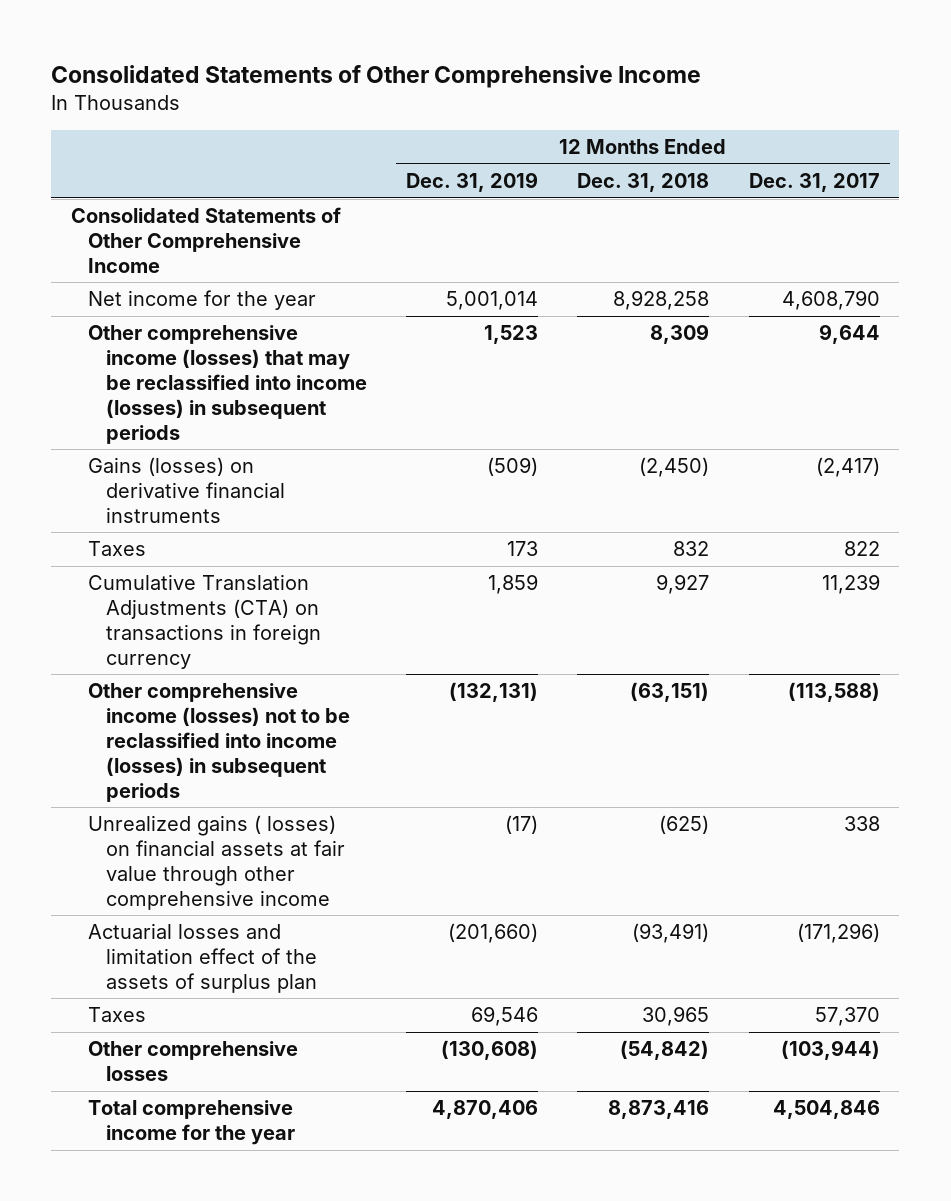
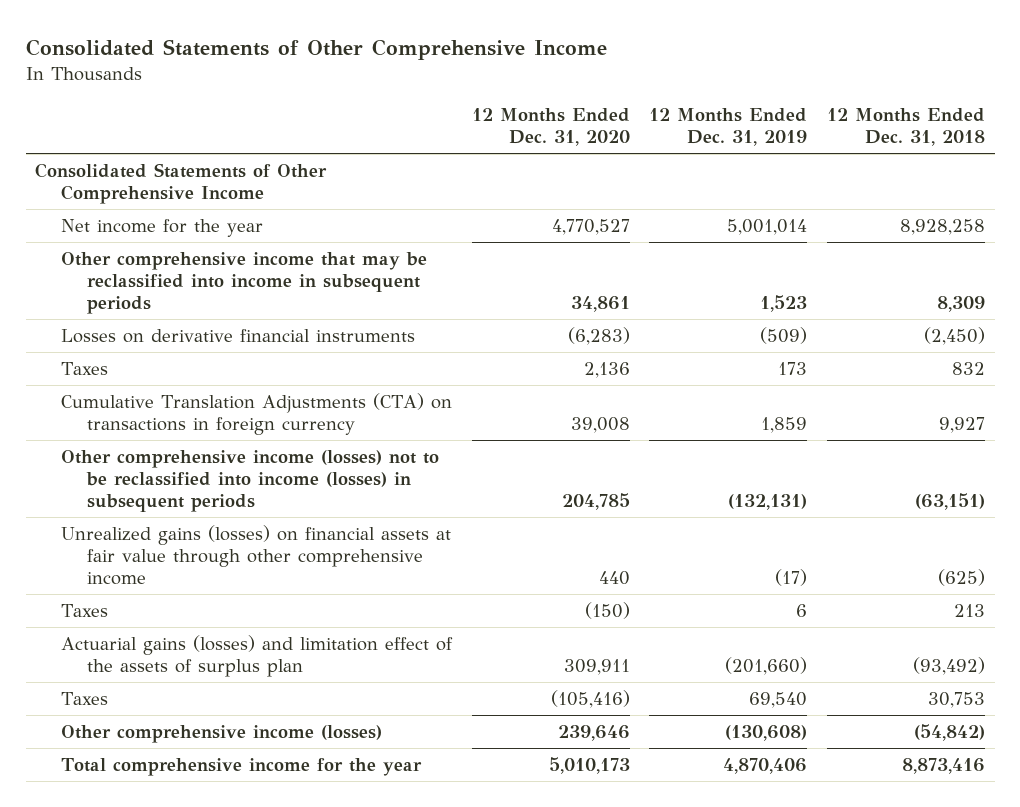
- | 12 Months Ended Dec. 31, 2019 | 12 Months Ended Dec. 31, 2018 | 12 Months Ended Dec. 31, 2017
+ | 12 Months Ended Dec. 31, 2020 | 12 Months Ended Dec. 31, 2019 | 12 Months Ended Dec. 31, 2018
- Other comprehensive income (losses) that may be reclassified into income (losses) in subsequent periods | 1,523 | 8,309 | 9,644
- Gains (losses) on derivative financial instruments | (509) | (2,450) | (2,417)
+ Other comprehensive income that may be reclassified into income in subsequent periods | 34,861 | 1,523 | 8,309
+ Losses on derivative financial instruments | (6,283) | (509) | (2,450)
- Unrealized gains ( losses) on financial assets at fair value through other comprehensive income | (17) | (625) | 338
- Actuarial losses and limitation effect of the assets of surplus plan | (201,660) | (93,491) | (171,296)
- Taxes | 69,546 | 30,965 | 57,370
- Other comprehensive losses | (130,608) | (54,842) | (103,944)
+ Unrealized gains (losses) on financial assets at fair value through other comprehensive income | 440 | (17) | (625)
+ Taxes | (150) | 6 | 213
+ Actuarial gains (losses) and limitation effect of the assets of surplus plan | 309,911 | (201,660) | (93,492)
+ Taxes | (105,416) | 69,540 | 30,753
+ Other comprehensive income (losses) | 239,646 | (130,608) | (54,842)

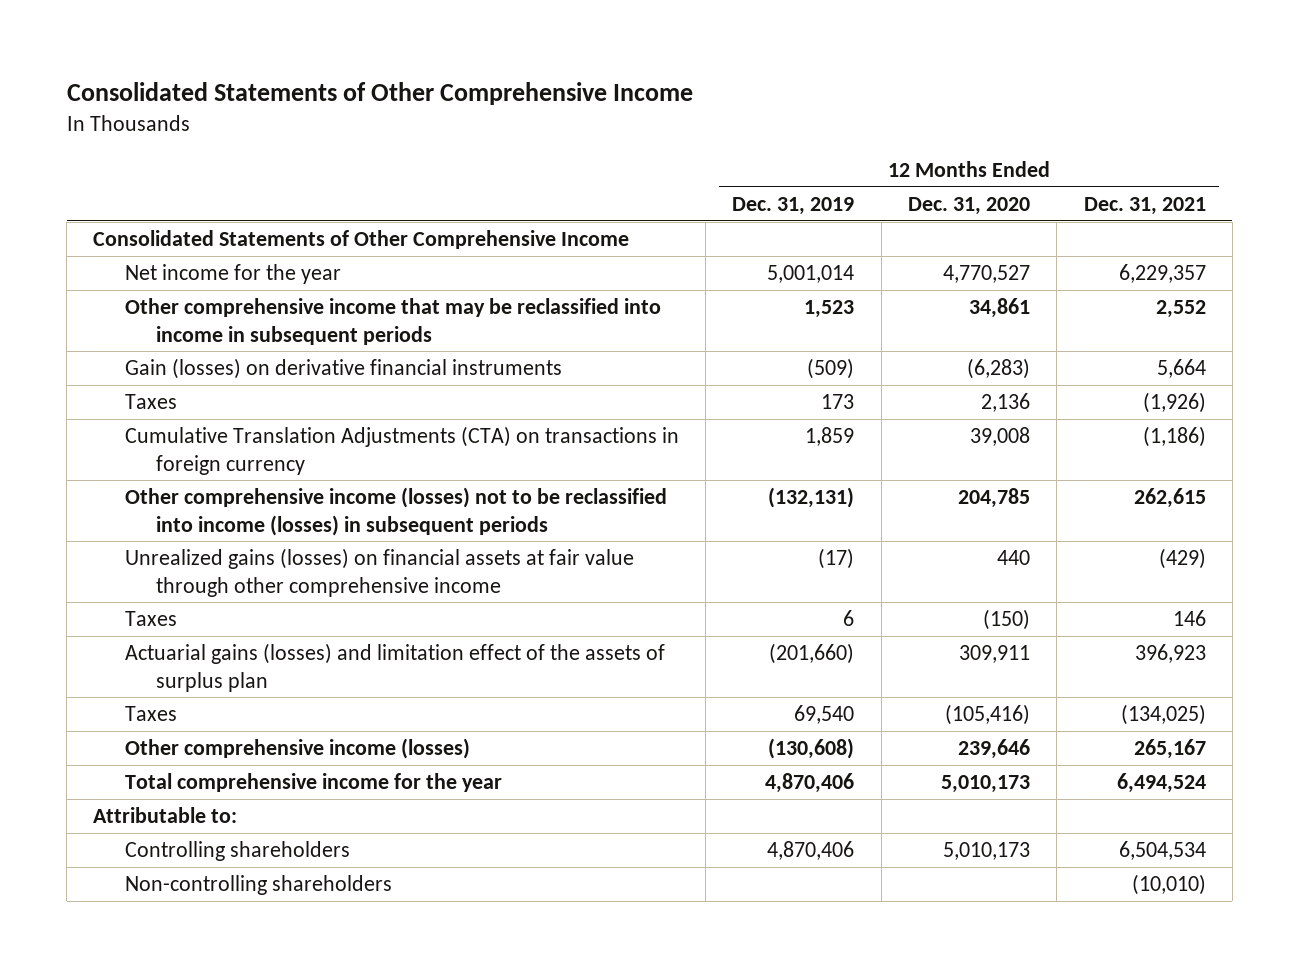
- | 12 Months Ended Dec. 31, 2020 | 12 Months Ended Dec. 31, 2019 | 12 Months Ended Dec. 31, 2018
+ | 12 Months Ended Dec. 31, 2019 | 12 Months Ended Dec. 31, 2020 | 12 Months Ended Dec. 31, 2021
- Losses on derivative financial instruments | (6,283) | (509) | (2,450)
+ Gain (losses) on derivative financial instruments | (509) | (6,283) | 5,664
+ Attributable to:
+ Controlling shareholders | 4,870,406 | 5,010,173 | 6,504,534
+ Non-controlling shareholders | | | (10,010)

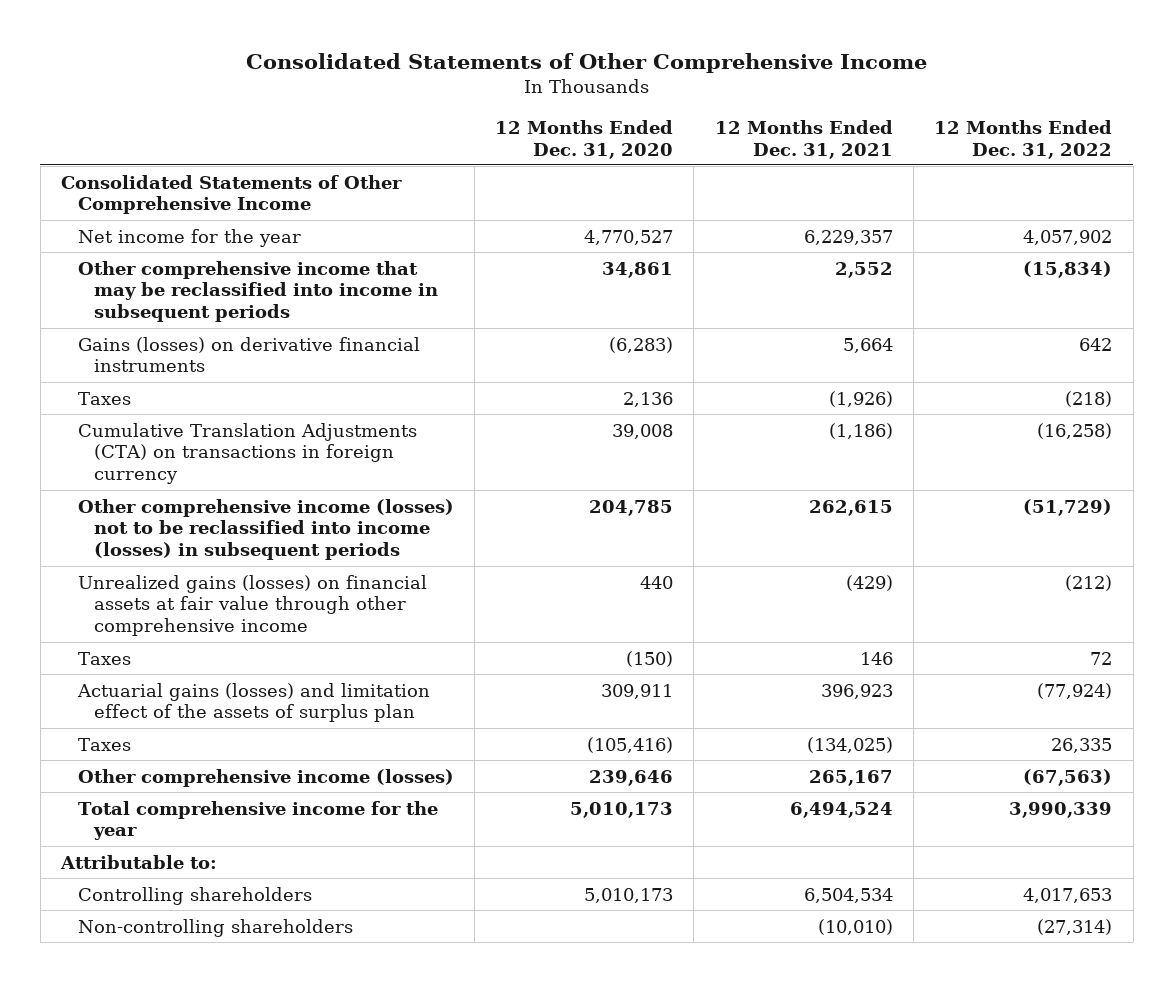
- | 12 Months Ended Dec. 31, 2019 | 12 Months Ended Dec. 31, 2020 | 12 Months Ended Dec. 31, 2021
+ | 12 Months Ended Dec. 31, 2020 | 12 Months Ended Dec. 31, 2021 | 12 Months Ended Dec. 31, 2022
- Gain (losses) on derivative financial instruments | (509) | (6,283) | 5,664
+ Gains (losses) on derivative financial instruments | (6,283) | 5,664 | 642

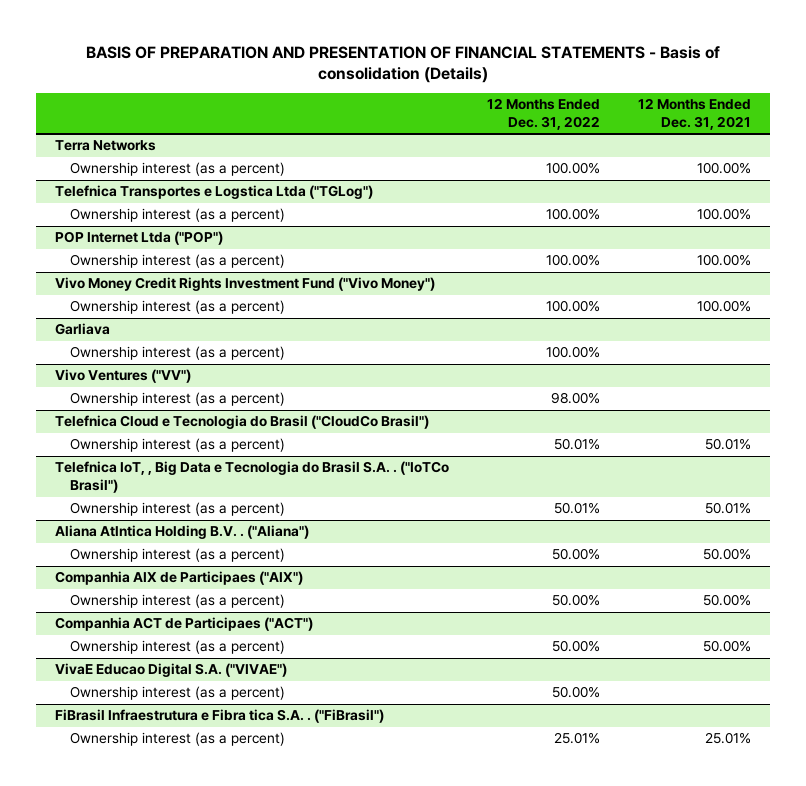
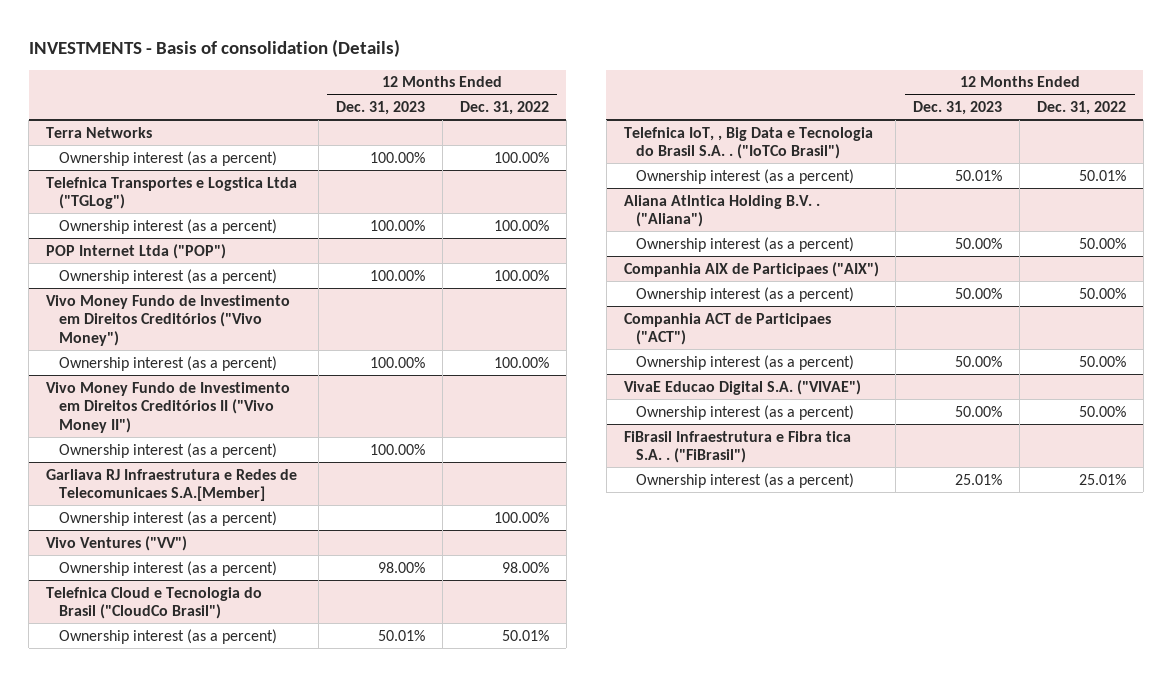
- BASIS OF PREPARATION AND PRESENTATION OF FINANCIAL STATEMENTS - Basis of consolidation (Details)
+ INVESTMENTS - Basis of consolidation (Details)
- | 12 Months Ended Dec. 31, 2022 | 12 Months Ended Dec. 31, 2021
+ | 12 Months Ended Dec. 31, 2023 | 12 Months Ended Dec. 31, 2022
- Vivo Money Credit Rights Investment Fund ("Vivo Money")
+ Vivo Money Fundo de Investimento em Direitos Creditórios ("Vivo Money")
- Garliava
+ Vivo Money Fundo de Investimento em Direitos Creditórios II ("Vivo Money II")
+ Ownership interest (as a percent) | 100.00% |
+ Garliava RJ Infraestrutura e Redes de Telecomunicaes S.A.[Member]

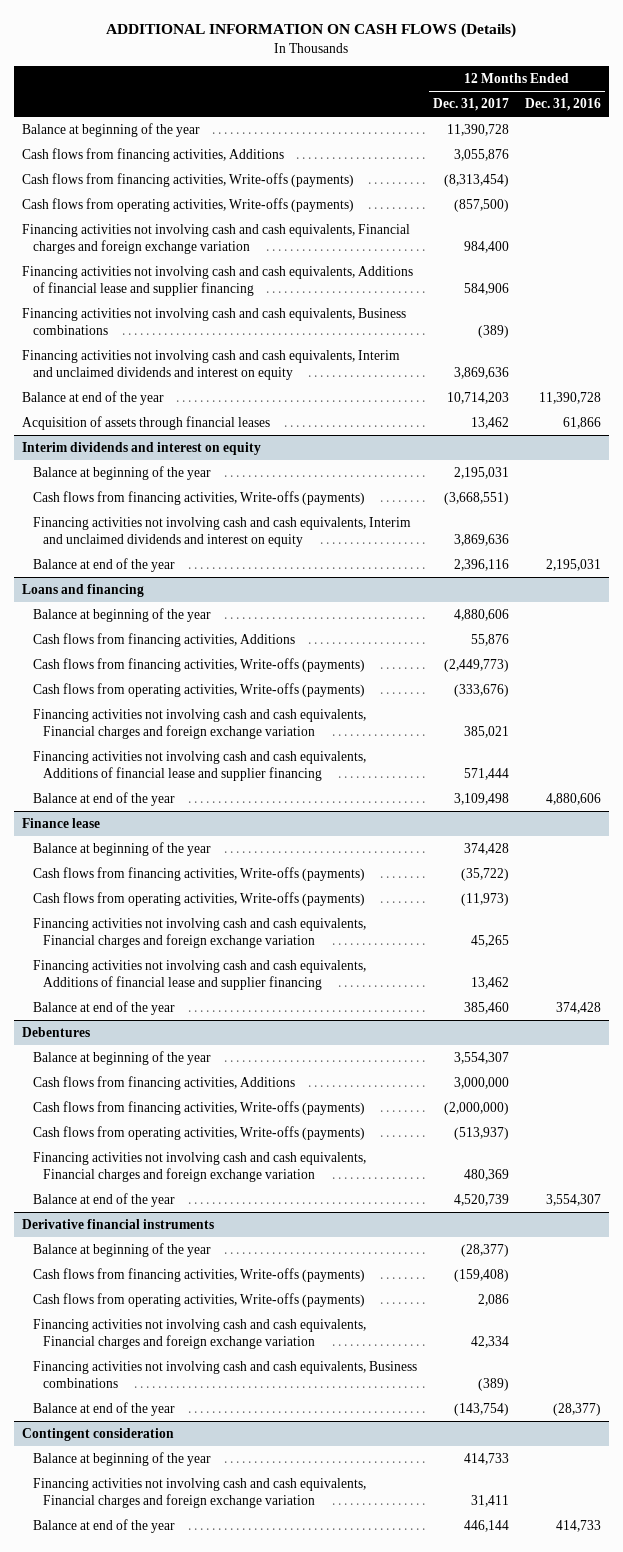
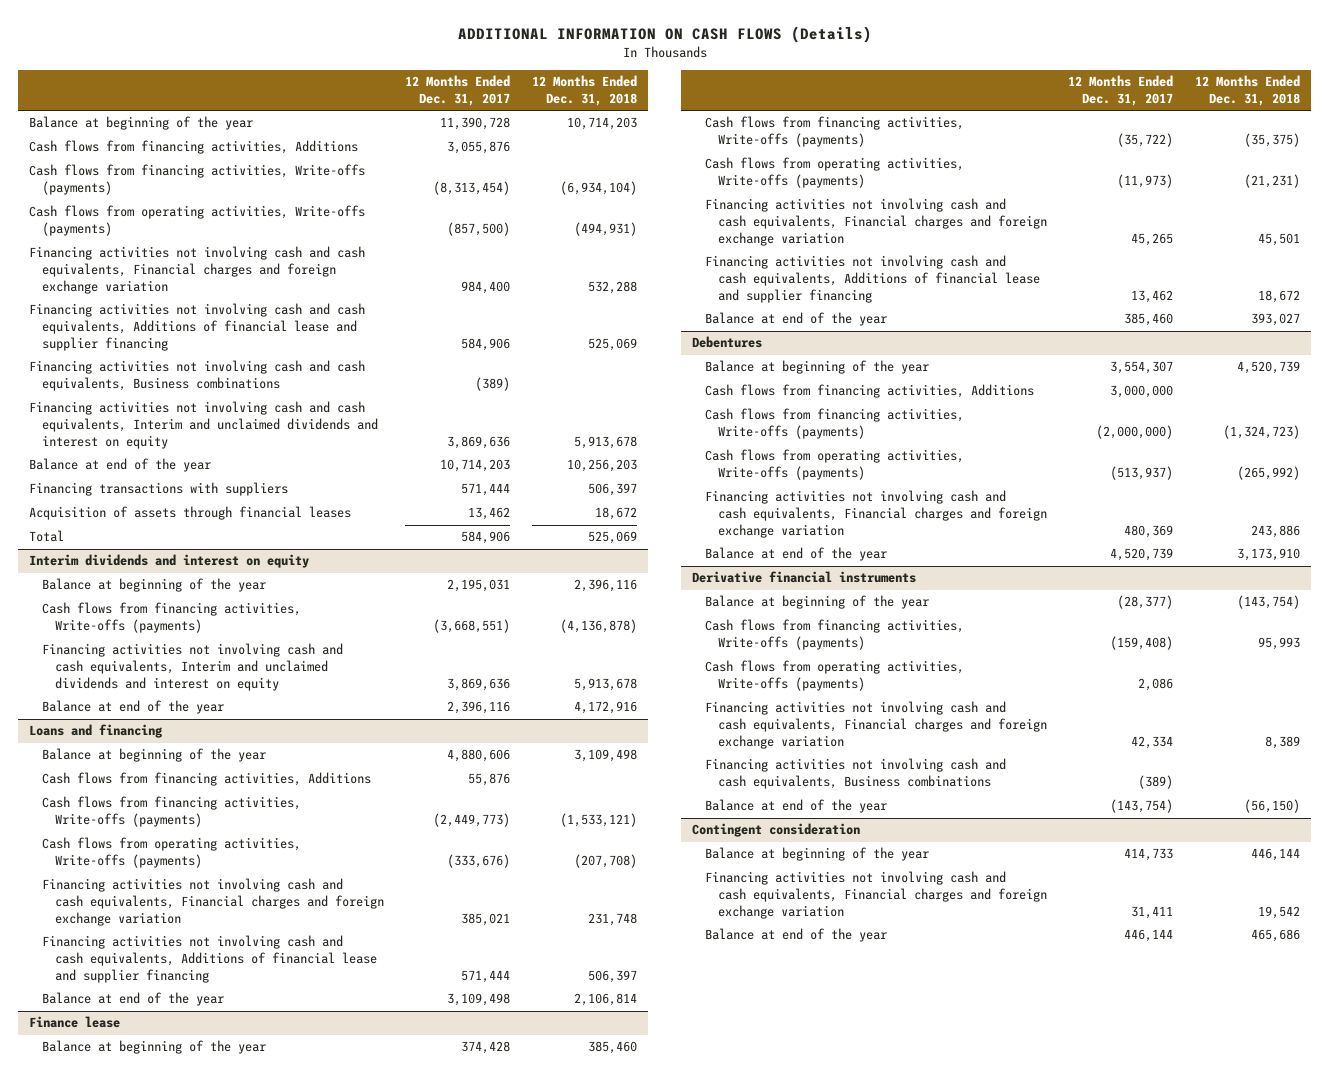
- | 12 Months Ended Dec. 31, 2017 | 12 Months Ended Dec. 31, 2016
+ | 12 Months Ended Dec. 31, 2017 | 12 Months Ended Dec. 31, 2018
+ Financing transactions with suppliers | 571,444 | 506,397
+ Total | 584,906 | 525,069

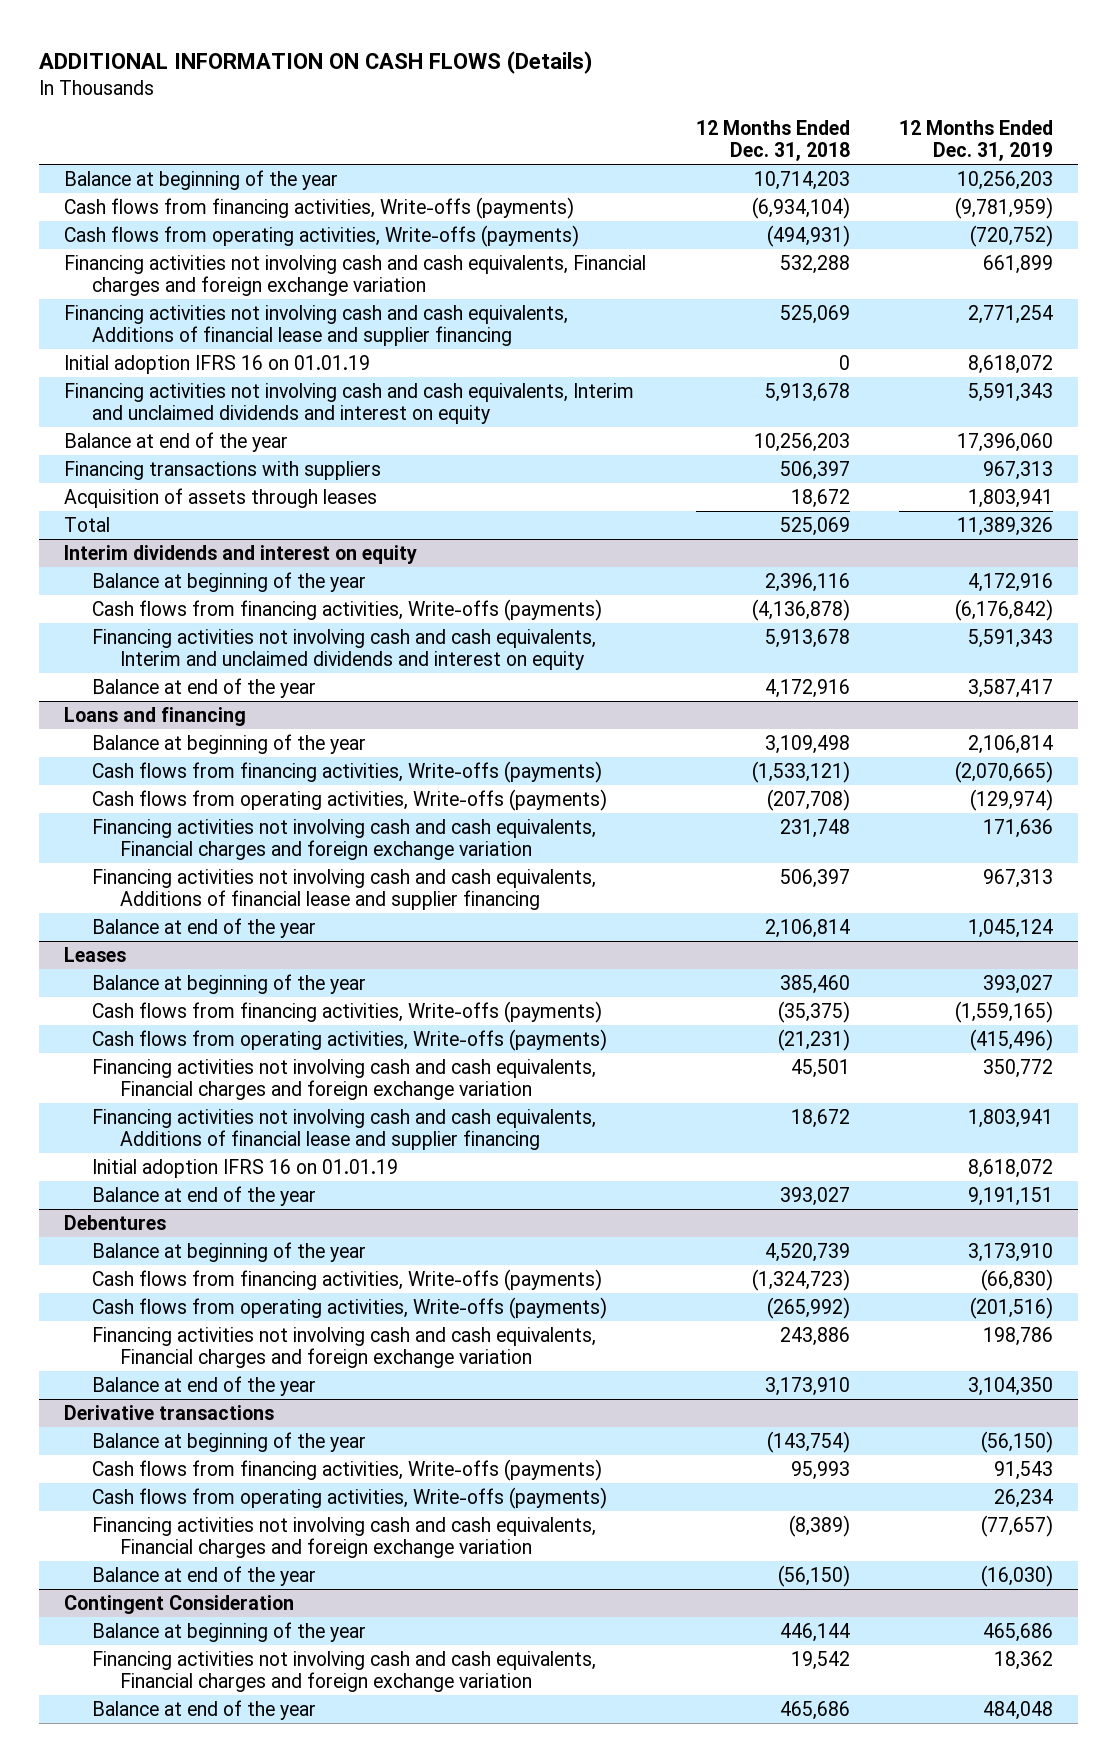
- | 12 Months Ended Dec. 31, 2017 | 12 Months Ended Dec. 31, 2018
+ | 12 Months Ended Dec. 31, 2018 | 12 Months Ended Dec. 31, 2019
- Cash flows from financing activities, Additions | 3,055,876 |
- Financing activities not involving cash and cash equivalents, Business combinations | (389) |
+ Initial adoption IFRS 16 on 01.01.19 | 0 | 8,618,072
- Acquisition of assets through financial leases | 13,462 | 18,672
+ Acquisition of assets through leases | 18,672 | 1,803,941
@ Loans and financing
- Cash flows from financing activities, Additions | 55,876 |
- Finance lease
+ Leases
+ Initial adoption IFRS 16 on 01.01.19 | | 8,618,072
@ Debentures
- Cash flows from financing activities, Additions | 3,000,000 |
- Derivative financial instruments
+ Derivative transactions
- Financing activities not involving cash and cash equivalents, Financial charges and foreign exchange variation | 42,334 | 8,389
- Financing activities not involving cash and cash equivalents, Business combinations | (389) |
+ Financing activities not involving cash and cash equivalents, Financial charges and foreign exchange variation | (8,389) | (77,657)
- Contingent consideration
+ Contingent Consideration

